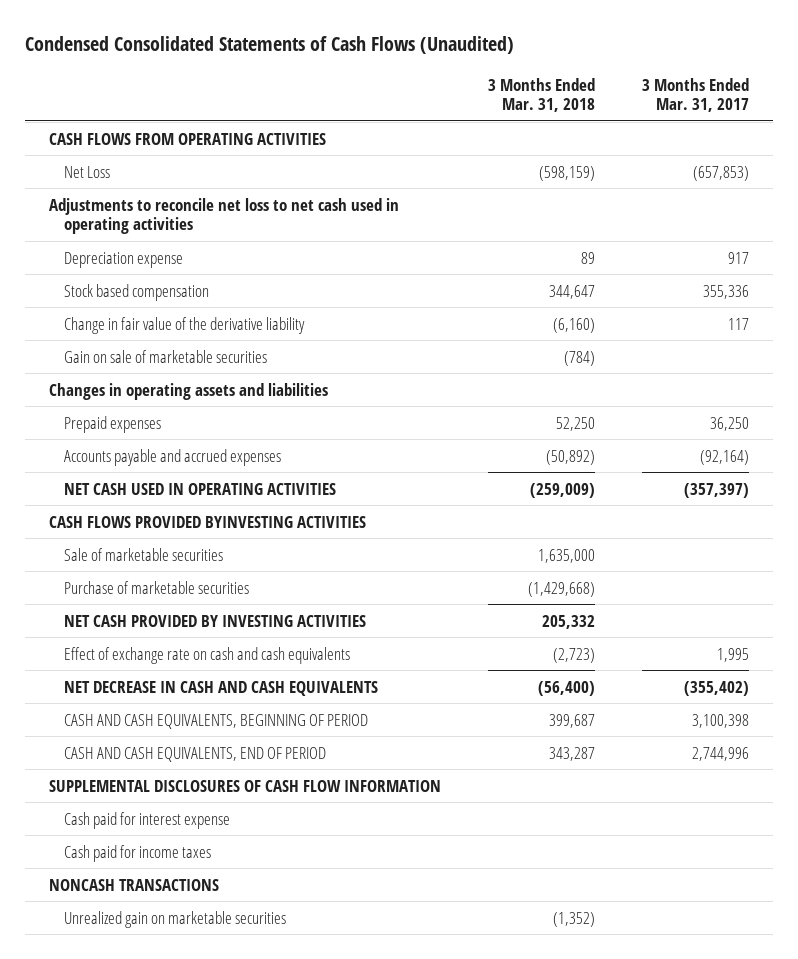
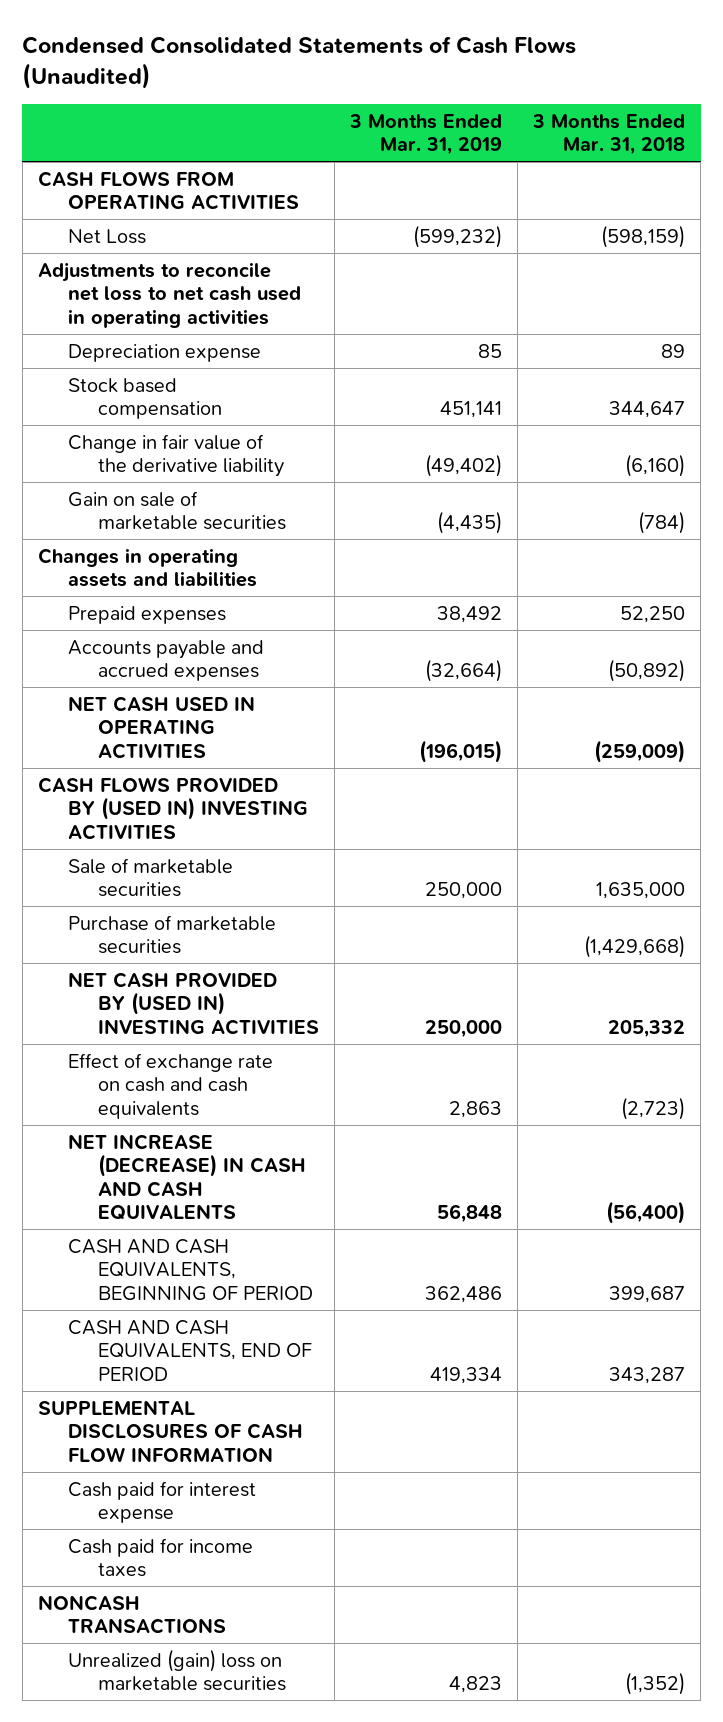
- | 3 Months Ended Mar. 31, 2018 | 3 Months Ended Mar. 31, 2017
+ | 3 Months Ended Mar. 31, 2019 | 3 Months Ended Mar. 31, 2018
- CASH FLOWS PROVIDED BYINVESTING ACTIVITIES
+ CASH FLOWS PROVIDED BY (USED IN) INVESTING ACTIVITIES
- NET CASH PROVIDED BY INVESTING ACTIVITIES | 205,332 |
+ NET CASH PROVIDED BY (USED IN) INVESTING ACTIVITIES | 250,000 | 205,332
- NET DECREASE IN CASH AND CASH EQUIVALENTS | (56,400) | (355,402)
+ NET INCREASE (DECREASE) IN CASH AND CASH EQUIVALENTS | 56,848 | (56,400)
- Unrealized gain on marketable securities | (1,352) |
+ Unrealized (gain) loss on marketable securities | 4,823 | (1,352)

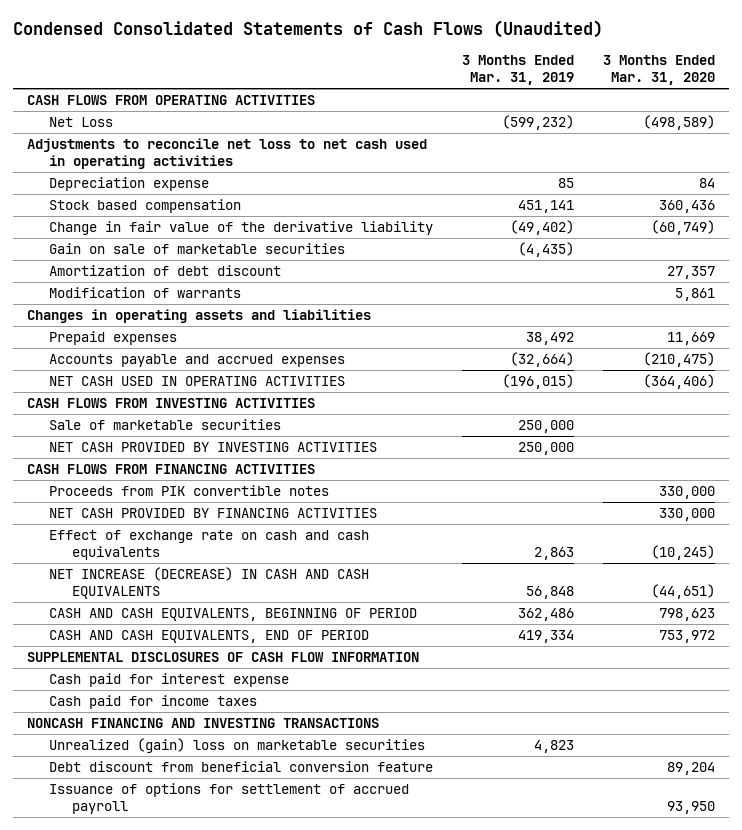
- | 3 Months Ended Mar. 31, 2019 | 3 Months Ended Mar. 31, 2018
+ | 3 Months Ended Mar. 31, 2019 | 3 Months Ended Mar. 31, 2020
+ Amortization of debt discount | | 27,357
+ Modification of warrants | | 5,861
- CASH FLOWS PROVIDED BY (USED IN) INVESTING ACTIVITIES
+ CASH FLOWS FROM INVESTING ACTIVITIES
- Purchase of marketable securities | | (1,429,668)
- NET CASH PROVIDED BY (USED IN) INVESTING ACTIVITIES | 250,000 | 205,332
+ NET CASH PROVIDED BY INVESTING ACTIVITIES | 250,000 |
+ CASH FLOWS FROM FINANCING ACTIVITIES
+ Proceeds from PIK convertible notes | | 330,000
+ NET CASH PROVIDED BY FINANCING ACTIVITIES | | 330,000
- NONCASH TRANSACTIONS
+ NONCASH FINANCING AND INVESTING TRANSACTIONS
+ Debt discount from beneficial conversion feature | | 89,204
+ Issuance of options for settlement of accrued payroll | | 93,950

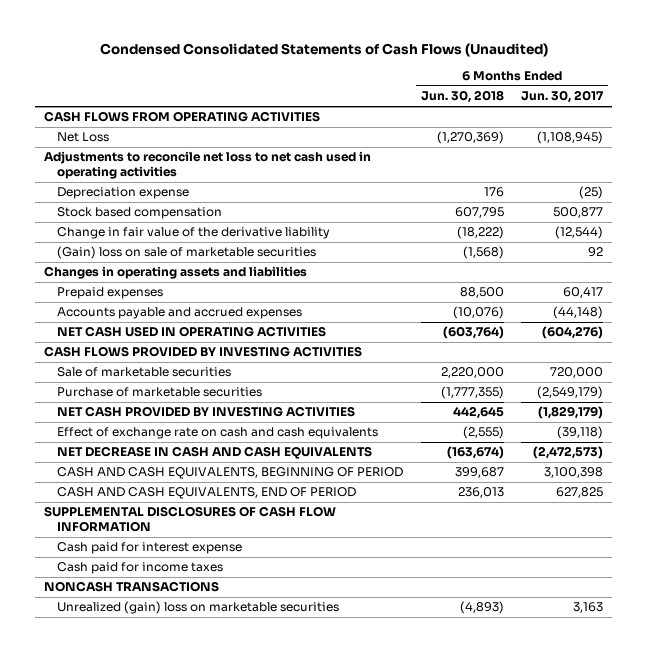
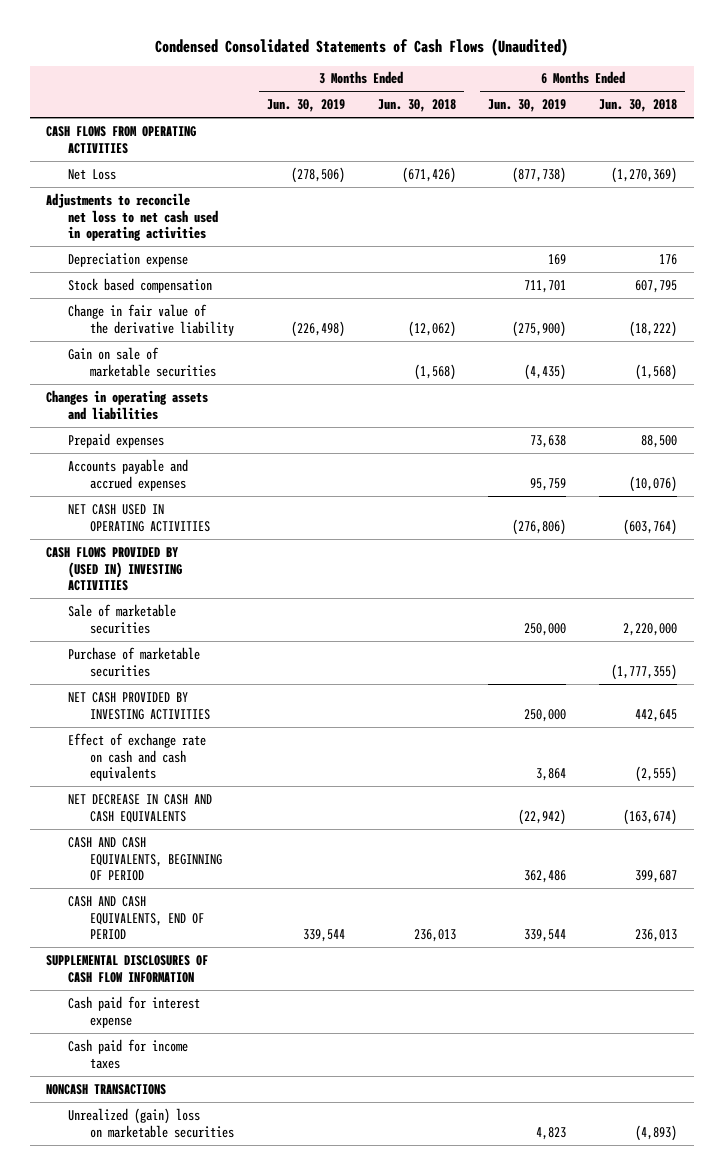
- | 6 Months Ended Jun. 30, 2018 | 6 Months Ended Jun. 30, 2017
+ | 3 Months Ended Jun. 30, 2019 | 3 Months Ended Jun. 30, 2018 | 6 Months Ended Jun. 30, 2019 | 6 Months Ended Jun. 30, 2018
- (Gain) loss on sale of marketable securities | (1,568) | 92
+ Gain on sale of marketable securities | | (1,568) | (4,435) | (1,568)
- CASH FLOWS PROVIDED BY INVESTING ACTIVITIES
+ CASH FLOWS PROVIDED BY (USED IN) INVESTING ACTIVITIES

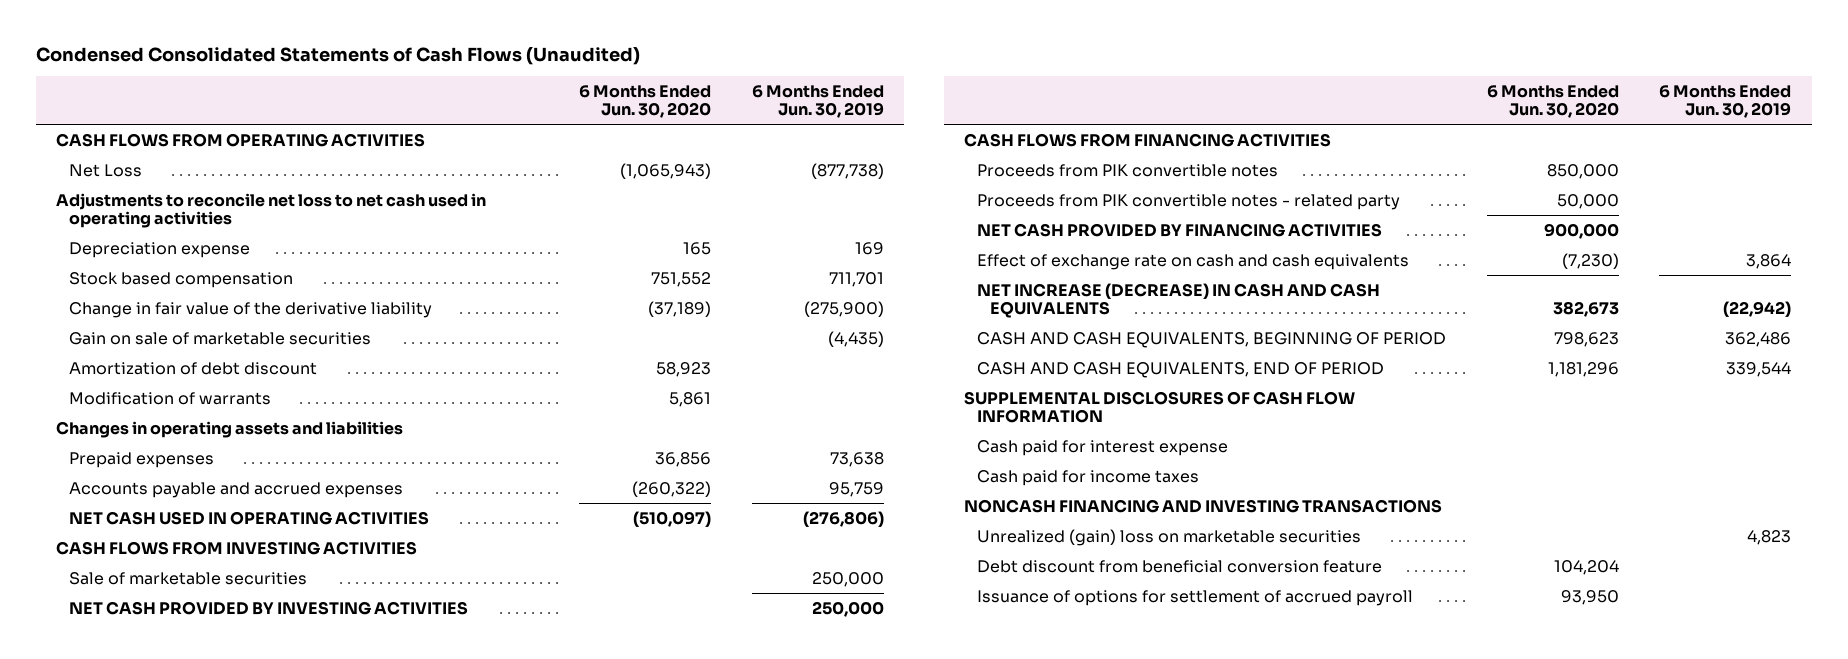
- | 3 Months Ended Jun. 30, 2019 | 3 Months Ended Jun. 30, 2018 | 6 Months Ended Jun. 30, 2019 | 6 Months Ended Jun. 30, 2018
+ | 6 Months Ended Jun. 30, 2020 | 6 Months Ended Jun. 30, 2019
+ Amortization of debt discount | 58,923 |
+ Modification of warrants | 5,861 |
- CASH FLOWS PROVIDED BY (USED IN) INVESTING ACTIVITIES
+ CASH FLOWS FROM INVESTING ACTIVITIES
- Purchase of marketable securities | | | | (1,777,355)
+ CASH FLOWS FROM FINANCING ACTIVITIES
+ Proceeds from PIK convertible notes | 850,000 |
+ Proceeds from PIK convertible notes - related party | 50,000 |
+ NET CASH PROVIDED BY FINANCING ACTIVITIES | 900,000 |
- NET DECREASE IN CASH AND CASH EQUIVALENTS | | | (22,942) | (163,674)
+ NET INCREASE (DECREASE) IN CASH AND CASH EQUIVALENTS | 382,673 | (22,942)
- NONCASH TRANSACTIONS
+ NONCASH FINANCING AND INVESTING TRANSACTIONS
+ Debt discount from beneficial conversion feature | 104,204 |
+ Issuance of options for settlement of accrued payroll | 93,950 |

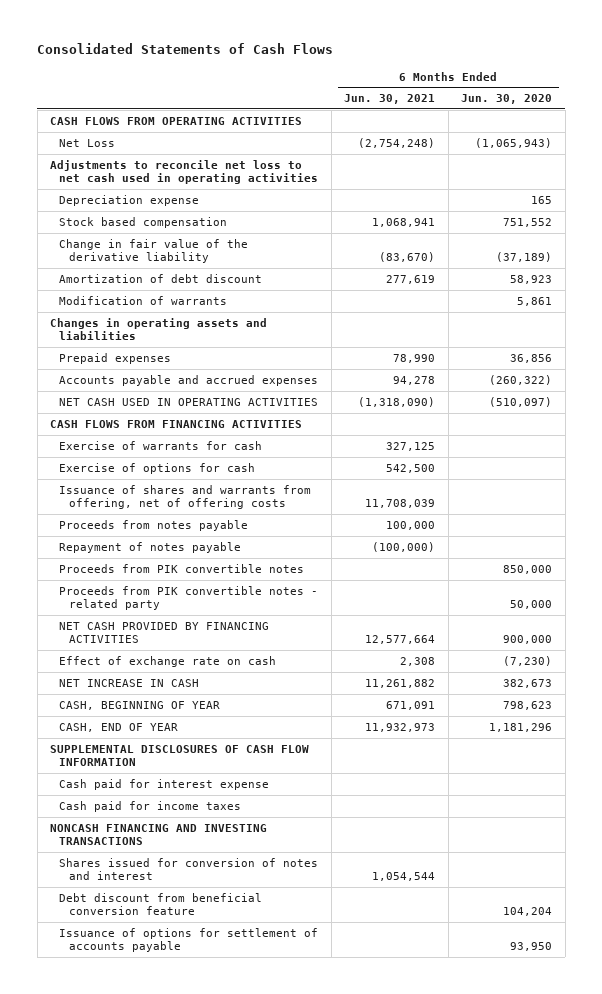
- Condensed Consolidated Statements of Cash Flows (Unaudited)
+ Consolidated Statements of Cash Flows
- | 6 Months Ended Jun. 30, 2020 | 6 Months Ended Jun. 30, 2019
+ | 6 Months Ended Jun. 30, 2021 | 6 Months Ended Jun. 30, 2020
- Gain on sale of marketable securities | | (4,435)
- CASH FLOWS FROM INVESTING ACTIVITIES
- Sale of marketable securities | | 250,000
- NET CASH PROVIDED BY INVESTING ACTIVITIES | | 250,000
+ Exercise of warrants for cash | 327,125 |
+ Exercise of options for cash | 542,500 |
+ Issuance of shares and warrants from offering, net of offering costs | 11,708,039 |
+ Proceeds from notes payable | 100,000 |
+ Repayment of notes payable | (100,000) |
- Effect of exchange rate on cash and cash equivalents | (7,230) | 3,864
- NET INCREASE (DECREASE) IN CASH AND CASH EQUIVALENTS | 382,673 | (22,942)
- CASH AND CASH EQUIVALENTS, BEGINNING OF PERIOD | 798,623 | 362,486
- CASH AND CASH EQUIVALENTS, END OF PERIOD | 1,181,296 | 339,544
+ Effect of exchange rate on cash | 2,308 | (7,230)
+ NET INCREASE IN CASH | 11,261,882 | 382,673
+ CASH, BEGINNING OF YEAR | 671,091 | 798,623
+ CASH, END OF YEAR | 11,932,973 | 1,181,296
- Unrealized (gain) loss on marketable securities | | 4,823
+ Shares issued for conversion of notes and interest | 1,054,544 |
- Issuance of options for settlement of accrued payroll | 93,950 |
+ Issuance of options for settlement of accounts payable | | 93,950

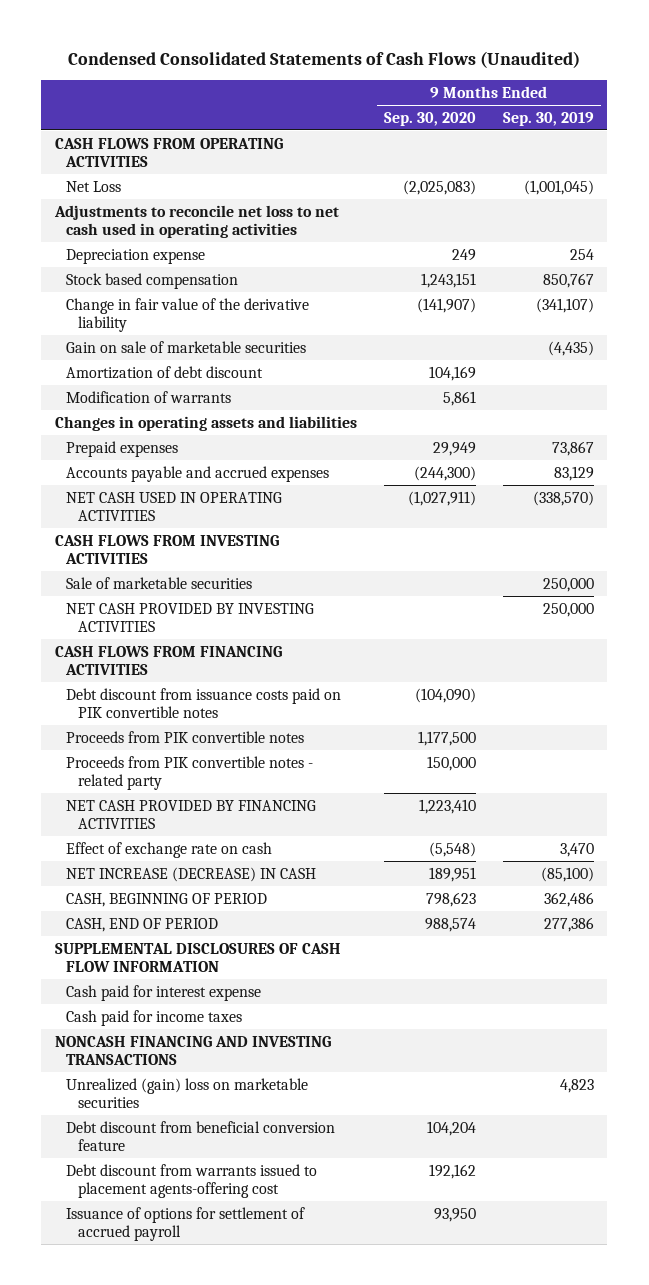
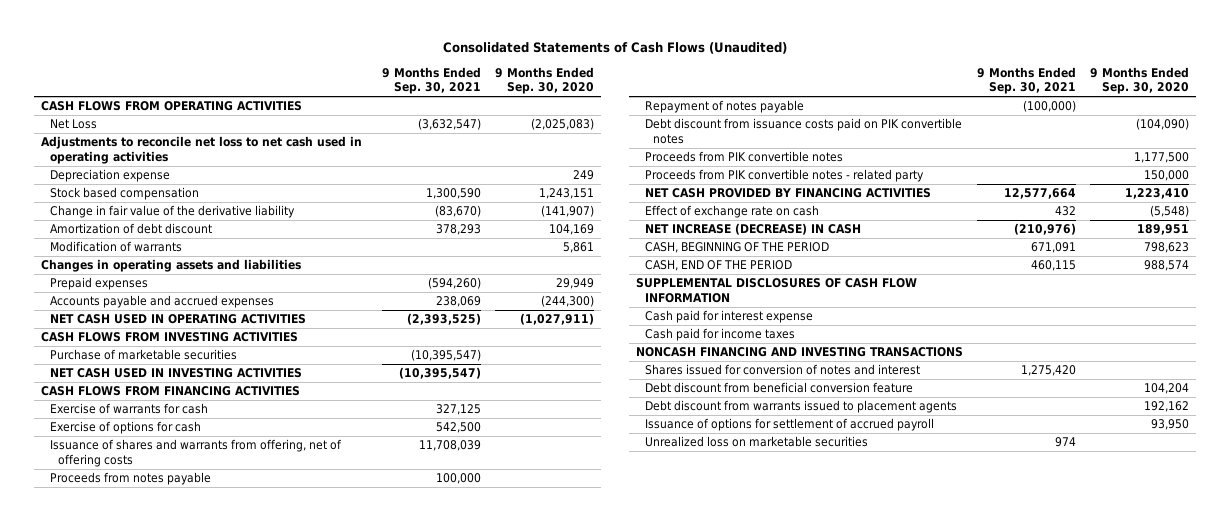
- Condensed Consolidated Statements of Cash Flows (Unaudited)
+ Consolidated Statements of Cash Flows (Unaudited)
- | 9 Months Ended Sep. 30, 2020 | 9 Months Ended Sep. 30, 2019
+ | 9 Months Ended Sep. 30, 2021 | 9 Months Ended Sep. 30, 2020
- Gain on sale of marketable securities | | (4,435)
- Sale of marketable securities | | 250,000
- NET CASH PROVIDED BY INVESTING ACTIVITIES | | 250,000
+ Purchase of marketable securities | (10,395,547) |
+ NET CASH USED IN INVESTING ACTIVITIES | (10,395,547) |
+ Exercise of warrants for cash | 327,125 |
+ Exercise of options for cash | 542,500 |
+ Issuance of shares and warrants from offering, net of offering costs | 11,708,039 |
+ Proceeds from notes payable | 100,000 |
+ Repayment of notes payable | (100,000) |
- CASH, BEGINNING OF PERIOD | 798,623 | 362,486
- CASH, END OF PERIOD | 988,574 | 277,386
+ CASH, BEGINNING OF THE PERIOD | 671,091 | 798,623
+ CASH, END OF THE PERIOD | 460,115 | 988,574
- Unrealized (gain) loss on marketable securities | | 4,823
+ Shares issued for conversion of notes and interest | 1,275,420 |
- Debt discount from warrants issued to placement agents-offering cost | 192,162 |
+ Debt discount from warrants issued to placement agents | | 192,162
+ Unrealized loss on marketable securities | 974 |

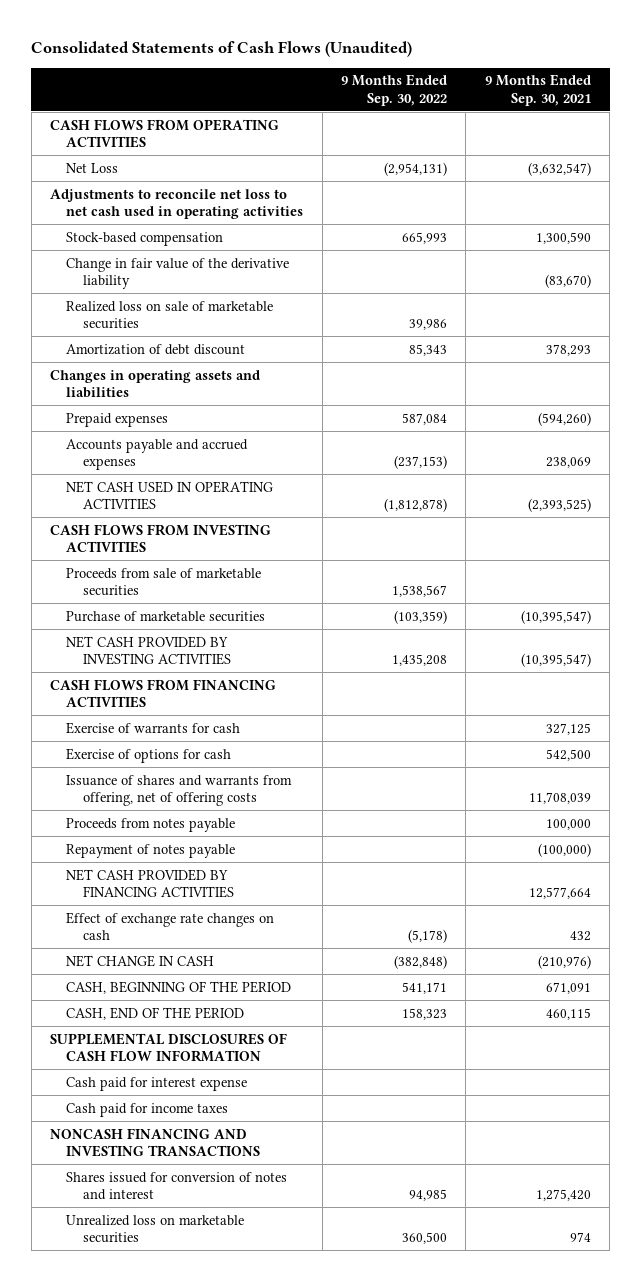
- | 9 Months Ended Sep. 30, 2021 | 9 Months Ended Sep. 30, 2020
+ | 9 Months Ended Sep. 30, 2022 | 9 Months Ended Sep. 30, 2021
- Depreciation expense | | 249
- Stock based compensation | 1,300,590 | 1,243,151
+ Stock-based compensation | 665,993 | 1,300,590
+ Realized loss on sale of marketable securities | 39,986 |
- Modification of warrants | | 5,861
+ Proceeds from sale of marketable securities | 1,538,567 |
- NET CASH USED IN INVESTING ACTIVITIES | (10,395,547) |
+ NET CASH PROVIDED BY INVESTING ACTIVITIES | 1,435,208 | (10,395,547)
- Debt discount from issuance costs paid on PIK convertible notes | | (104,090)
- Proceeds from PIK convertible notes | | 1,177,500
- Proceeds from PIK convertible notes - related party | | 150,000
- Effect of exchange rate on cash | 432 | (5,548)
- NET INCREASE (DECREASE) IN CASH | (210,976) | 189,951
+ Effect of exchange rate changes on cash | (5,178) | 432
+ NET CHANGE IN CASH | (382,848) | (210,976)
- Debt discount from beneficial conversion feature | | 104,204
- Debt discount from warrants issued to placement agents | | 192,162
- Issuance of options for settlement of accrued payroll | | 93,950

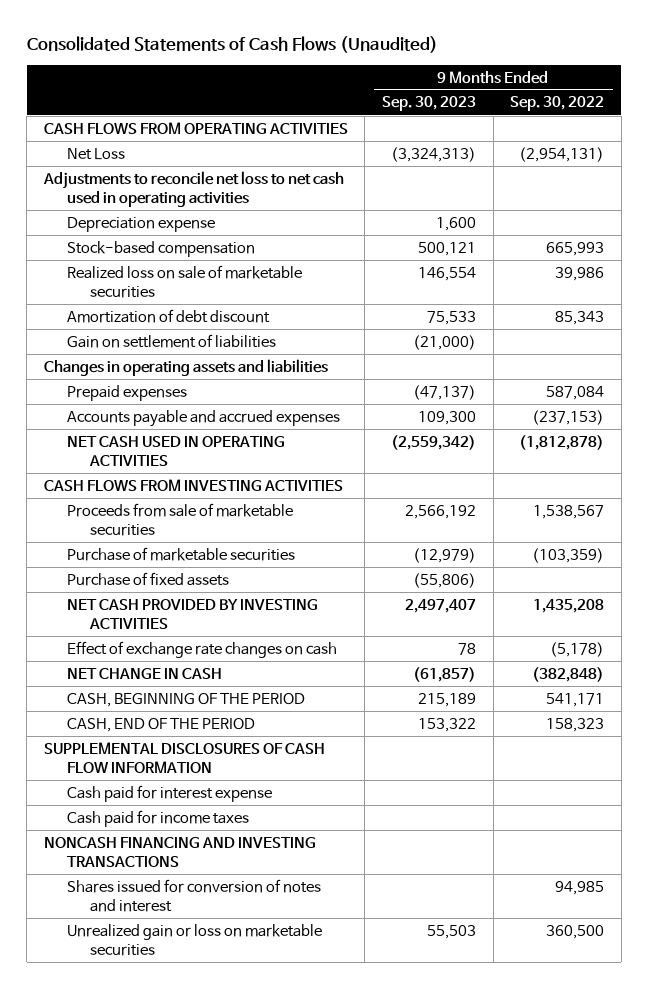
- | 9 Months Ended Sep. 30, 2022 | 9 Months Ended Sep. 30, 2021
+ | 9 Months Ended Sep. 30, 2023 | 9 Months Ended Sep. 30, 2022
+ Depreciation expense | 1,600 |
- Change in fair value of the derivative liability | | (83,670)
+ Gain on settlement of liabilities | (21,000) |
+ Purchase of fixed assets | (55,806) |
- CASH FLOWS FROM FINANCING ACTIVITIES
- Exercise of warrants for cash | | 327,125
- Exercise of options for cash | | 542,500
- Issuance of shares and warrants from offering, net of offering costs | | 11,708,039
- Proceeds from notes payable | | 100,000
- Repayment of notes payable | | (100,000)
- NET CASH PROVIDED BY FINANCING ACTIVITIES | | 12,577,664
- Unrealized loss on marketable securities | 360,500 | 974
+ Unrealized gain or loss on marketable securities | 55,503 | 360,500

